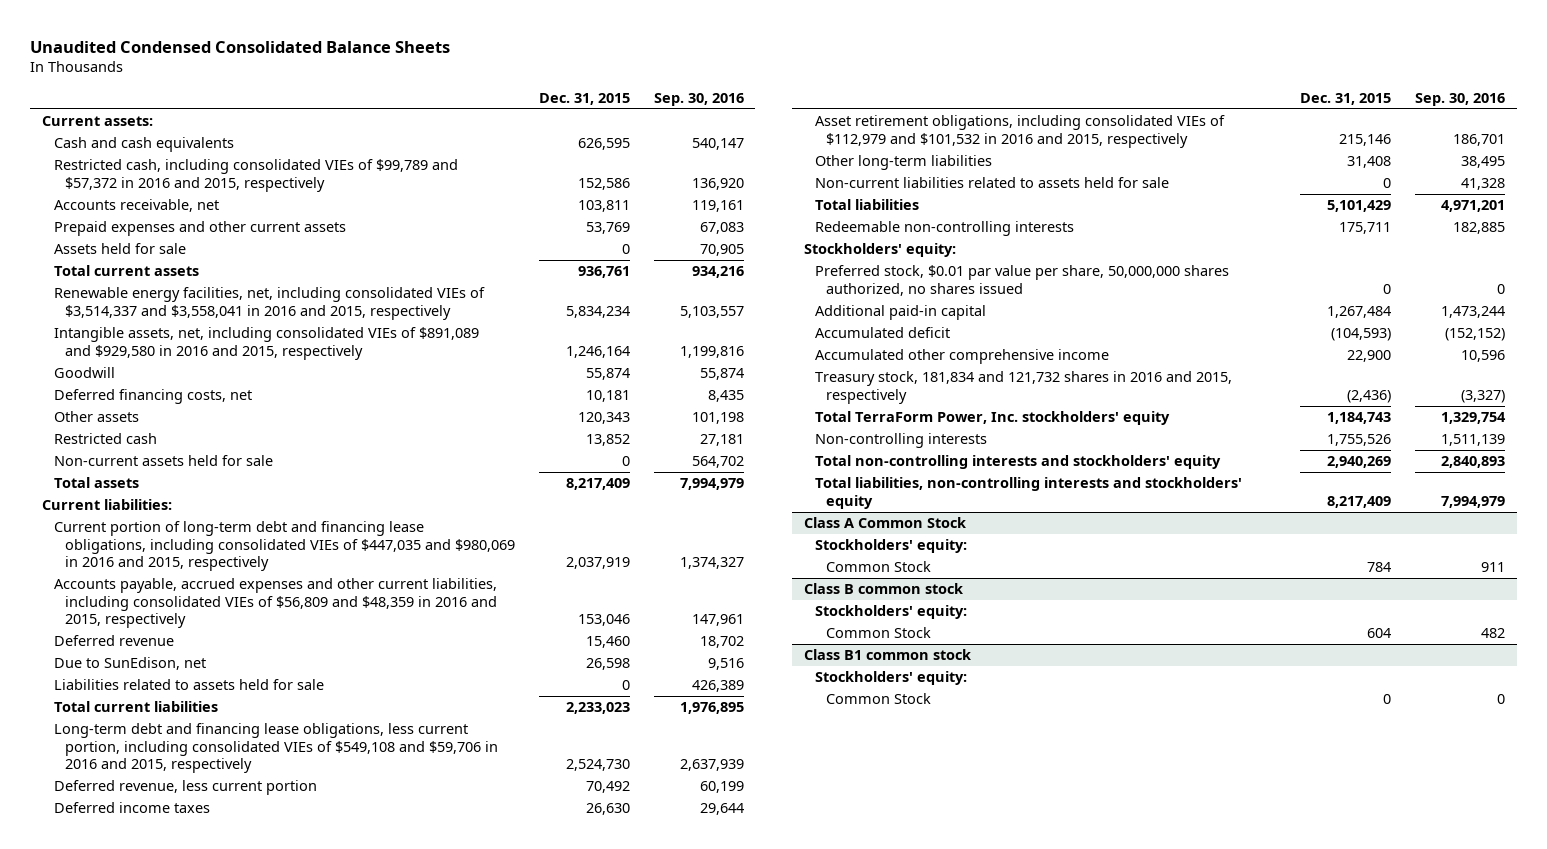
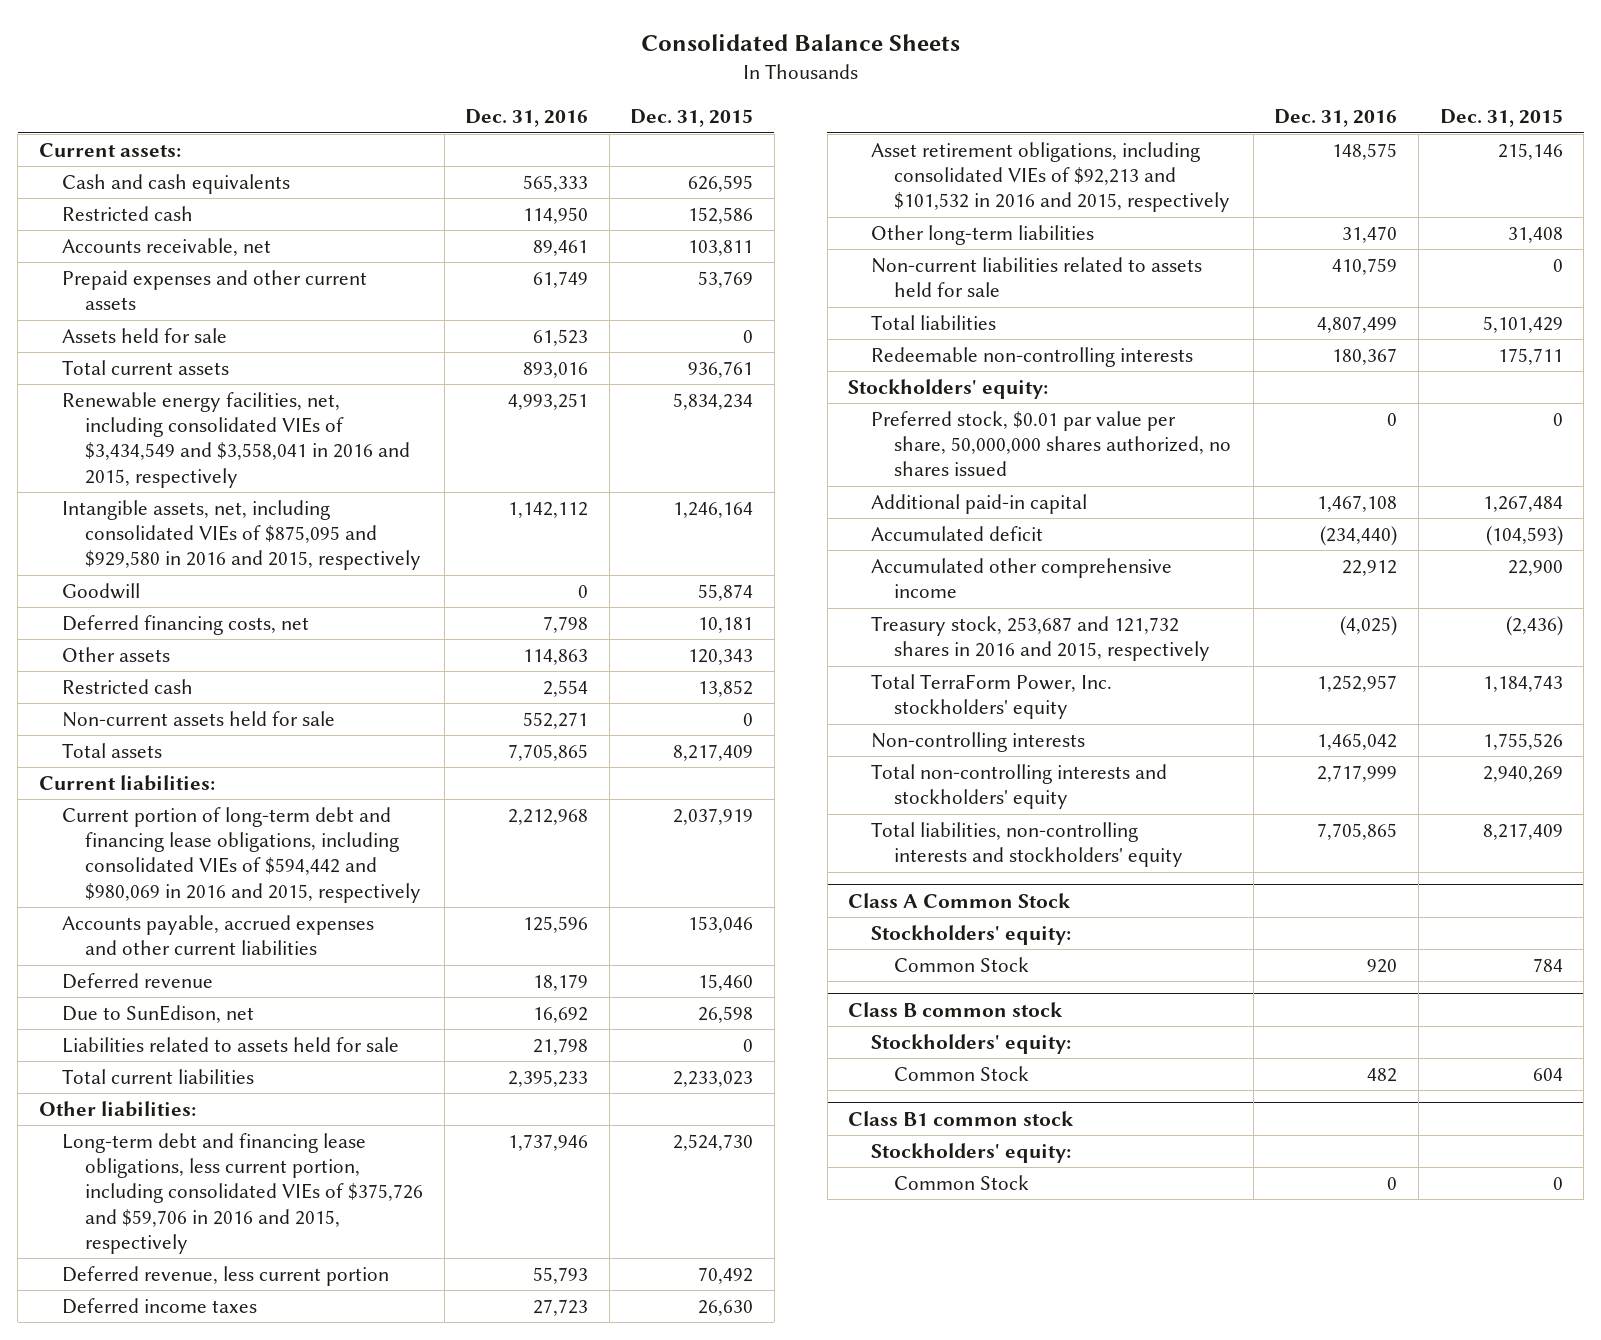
- Unaudited Condensed Consolidated Balance Sheets
+ Consolidated Balance Sheets
- | Dec. 31, 2015 | Sep. 30, 2016
+ | Dec. 31, 2016 | Dec. 31, 2015
- Restricted cash, including consolidated VIEs of $99,789 and $57,372 in 2016 and 2015, respectively | 152,586 | 136,920
+ Restricted cash | 114,950 | 152,586
- Renewable energy facilities, net, including consolidated VIEs of $3,514,337 and $3,558,041 in 2016 and 2015, respectively | 5,834,234 | 5,103,557
- Intangible assets, net, including consolidated VIEs of $891,089 and $929,580 in 2016 and 2015, respectively | 1,246,164 | 1,199,816
+ Renewable energy facilities, net, including consolidated VIEs of $3,434,549 and $3,558,041 in 2016 and 2015, respectively | 4,993,251 | 5,834,234
+ Intangible assets, net, including consolidated VIEs of $875,095 and $929,580 in 2016 and 2015, respectively | 1,142,112 | 1,246,164
- Current portion of long-term debt and financing lease obligations, including consolidated VIEs of $447,035 and $980,069 in 2016 and 2015, respectively | 2,037,919 | 1,374,327
- Accounts payable, accrued expenses and other current liabilities, including consolidated VIEs of $56,809 and $48,359 in 2016 and 2015, respectively | 153,046 | 147,961
+ Current portion of long-term debt and financing lease obligations, including consolidated VIEs of $594,442 and $980,069 in 2016 and 2015, respectively | 2,212,968 | 2,037,919
+ Accounts payable, accrued expenses and other current liabilities | 125,596 | 153,046
- Long-term debt and financing lease obligations, less current portion, including consolidated VIEs of $549,108 and $59,706 in 2016 and 2015, respectively | 2,524,730 | 2,637,939
+ Other liabilities:
+ Long-term debt and financing lease obligations, less current portion, including consolidated VIEs of $375,726 and $59,706 in 2016 and 2015, respectively | 1,737,946 | 2,524,730
- Asset retirement obligations, including consolidated VIEs of $112,979 and $101,532 in 2016 and 2015, respectively | 215,146 | 186,701
+ Asset retirement obligations, including consolidated VIEs of $92,213 and $101,532 in 2016 and 2015, respectively | 148,575 | 215,146
- Treasury stock, 181,834 and 121,732 shares in 2016 and 2015, respectively | (2,436) | (3,327)
+ Treasury stock, 253,687 and 121,732 shares in 2016 and 2015, respectively | (4,025) | (2,436)

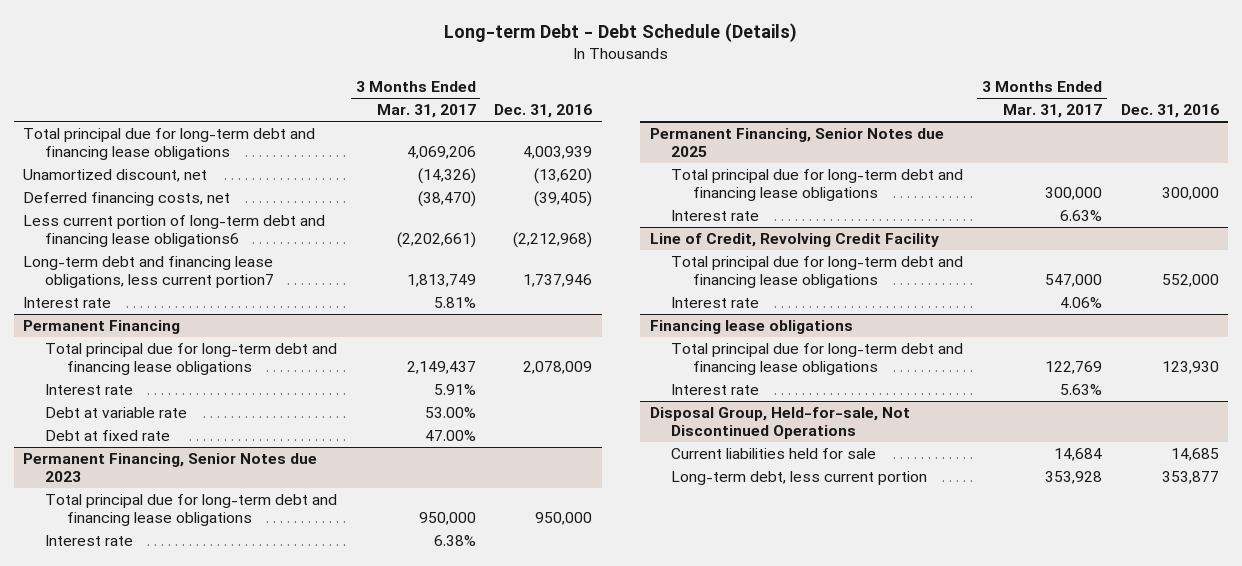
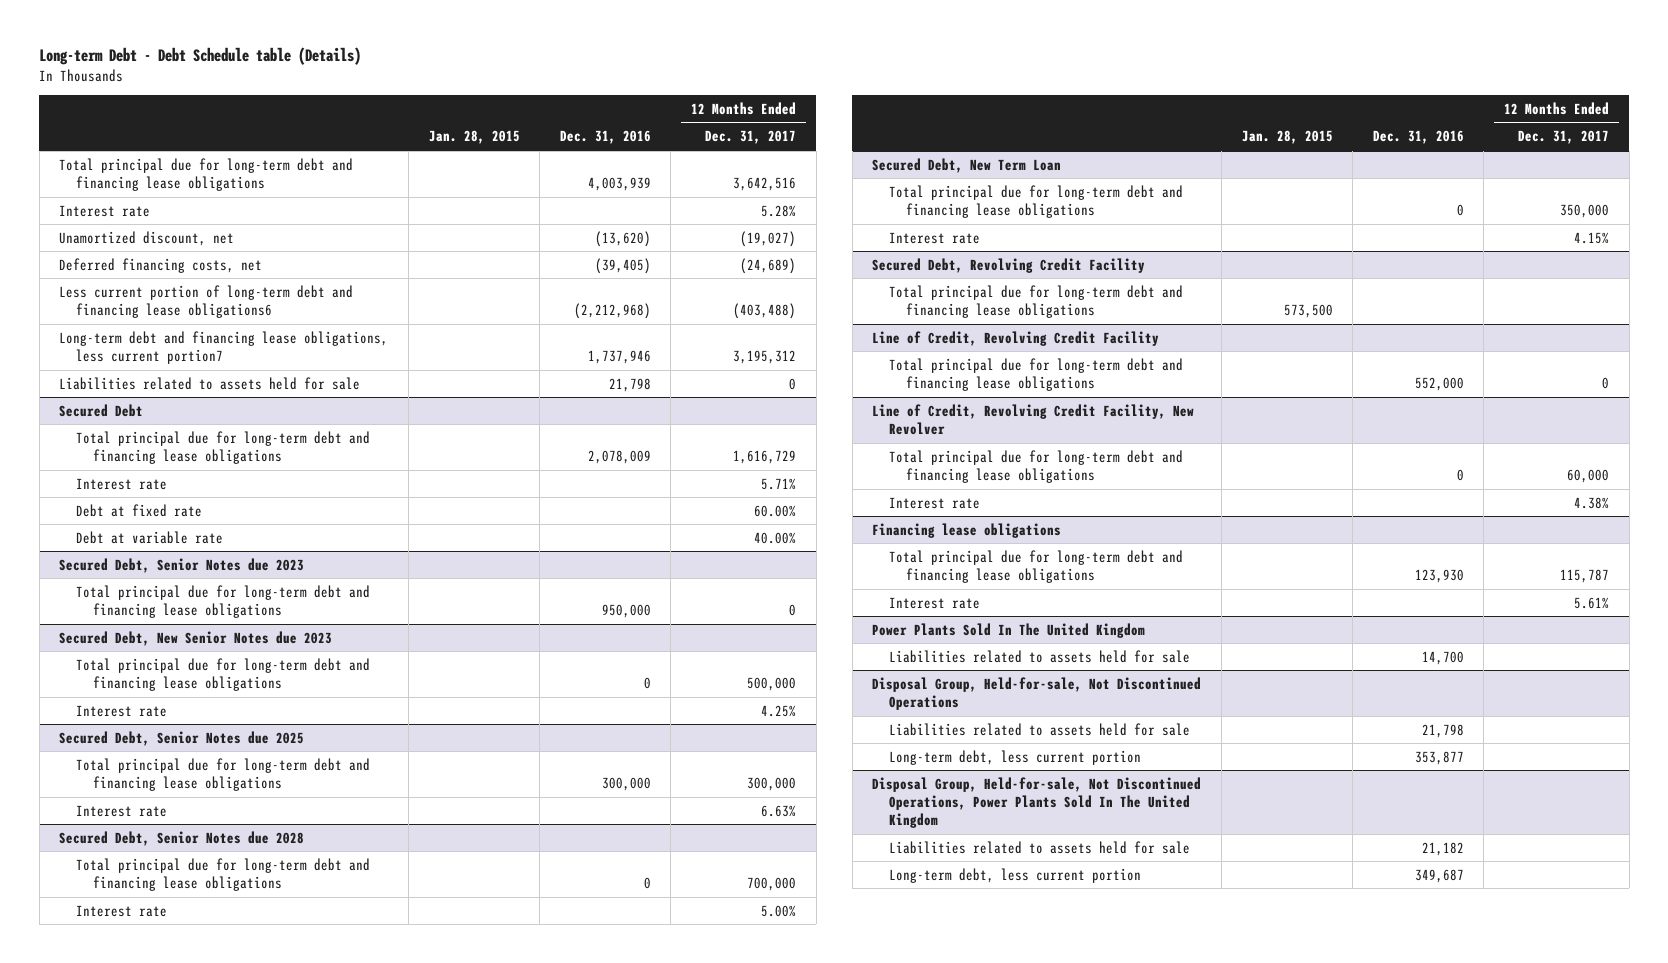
- Long-term Debt - Debt Schedule (Details)
+ Long-term Debt - Debt Schedule table (Details)
- | 3 Months Ended Mar. 31, 2017 | Dec. 31, 2016
+ | Jan. 28, 2015 | Dec. 31, 2016 | 12 Months Ended Dec. 31, 2017
moved up: Interest rate | | | 5.28%
- Permanent Financing
+ Liabilities related to assets held for sale | | 21,798 | 0
+ Secured Debt
- Debt at variable rate | 53.00% |
- Permanent Financing, Senior Notes due 2023
+ Debt at variable rate | | | 40.00%
+ Secured Debt, Senior Notes due 2023
+ Secured Debt, New Senior Notes due 2023
+ Total principal due for long-term debt and financing lease obligations | | 0 | 500,000
- Permanent Financing, Senior Notes due 2025
+ Secured Debt, Senior Notes due 2025
+ Secured Debt, Senior Notes due 2028
+ Total principal due for long-term debt and financing lease obligations | | 0 | 700,000
+ Interest rate | | | 5.00%
+ Secured Debt, New Term Loan
+ Total principal due for long-term debt and financing lease obligations | | 0 | 350,000
+ Interest rate | | | 4.15%
+ Secured Debt, Revolving Credit Facility
+ Total principal due for long-term debt and financing lease obligations | 573,500 | |
+ Line of Credit, Revolving Credit Facility, New Revolver
+ Total principal due for long-term debt and financing lease obligations | | 0 | 60,000
+ Power Plants Sold In The United Kingdom
+ Liabilities related to assets held for sale | | 14,700 |
@ Disposal Group, Held-for-sale, Not Discontinued Operations
- Current liabilities held for sale | 14,684 | 14,685
+ Liabilities related to assets held for sale | | 21,798 |
+ Disposal Group, Held-for-sale, Not Discontinued Operations, Power Plants Sold In The United Kingdom
+ Liabilities related to assets held for sale | | 21,182 |
+ Long-term debt, less current portion | | 349,687 |

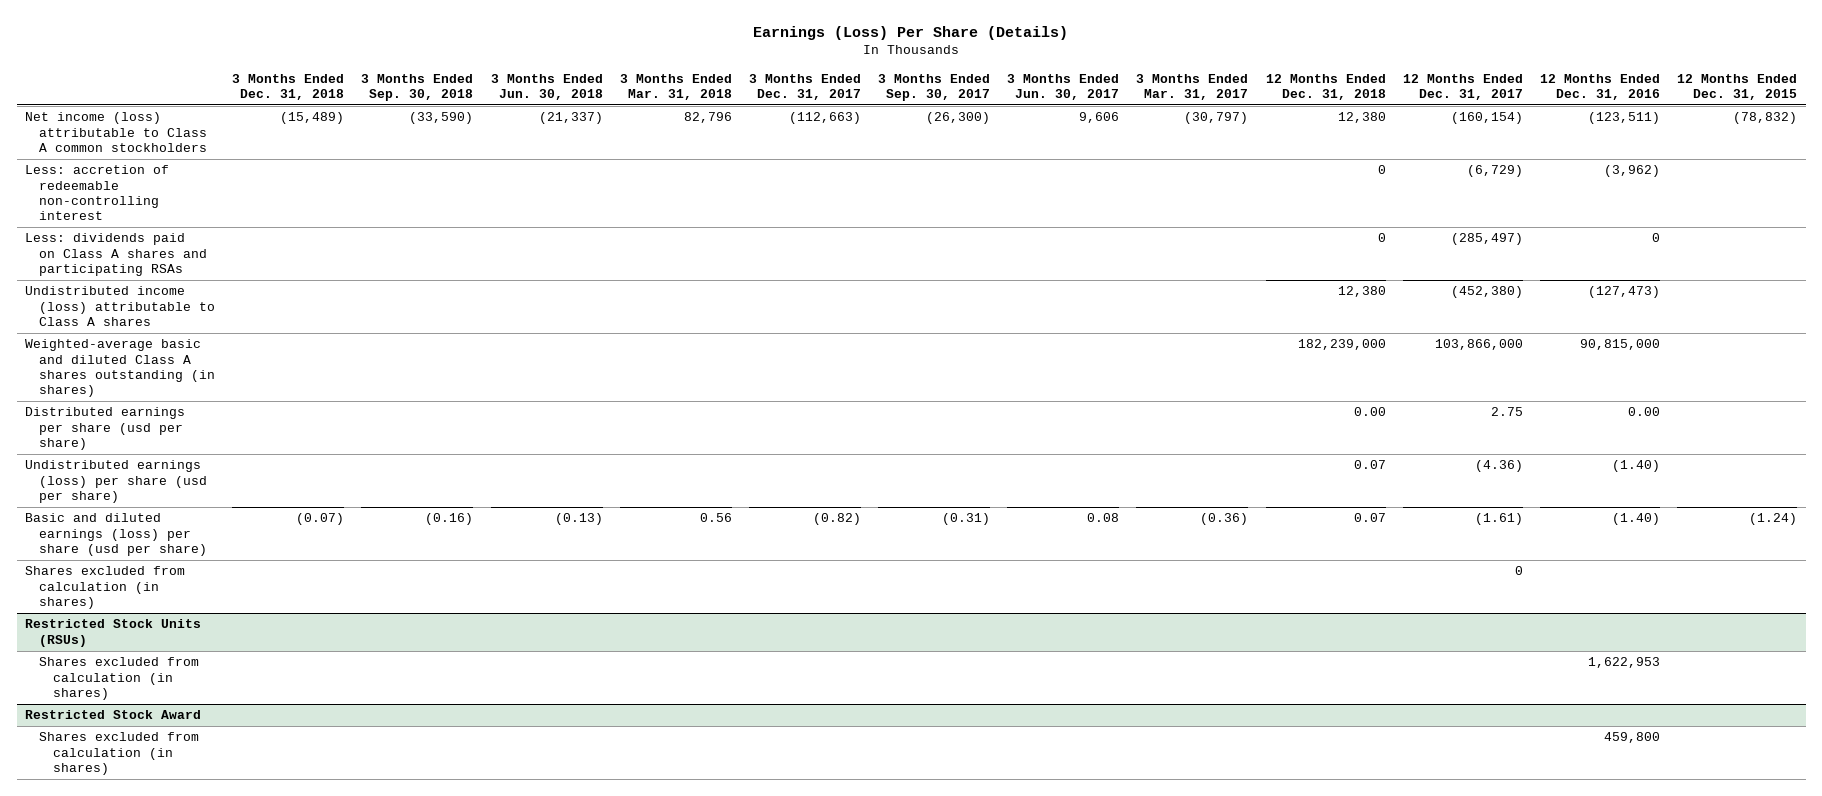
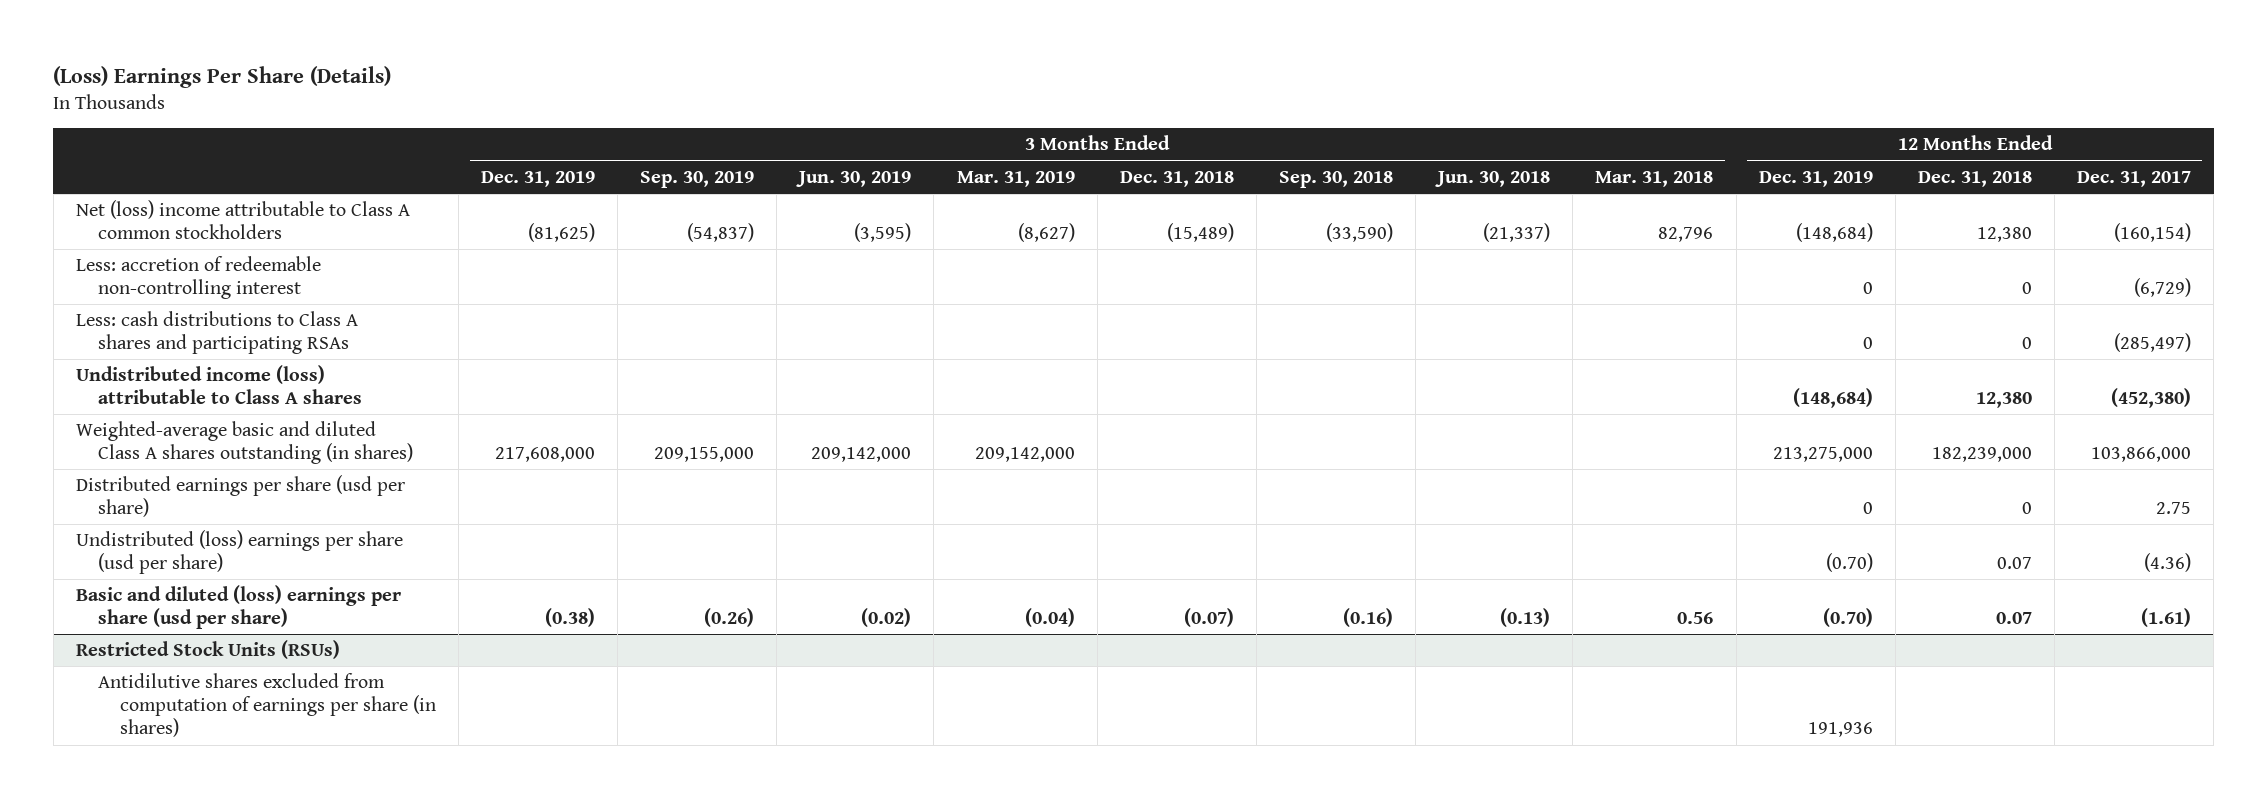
- Earnings (Loss) Per Share (Details)
+ (Loss) Earnings Per Share (Details)
- | 3 Months Ended Dec. 31, 2018 | 3 Months Ended Sep. 30, 2018 | 3 Months Ended Jun. 30, 2018 | 3 Months Ended Mar. 31, 2018 | 3 Months Ended Dec. 31, 2017 | 3 Months Ended Sep. 30, 2017 | 3 Months Ended Jun. 30, 2017 | 3 Months Ended Mar. 31, 2017 | 12 Months Ended Dec. 31, 2018 | 12 Months Ended Dec. 31, 2017 | 12 Months Ended Dec. 31, 2016 | 12 Months Ended Dec. 31, 2015
+ | 3 Months Ended Dec. 31, 2019 | 3 Months Ended Sep. 30, 2019 | 3 Months Ended Jun. 30, 2019 | 3 Months Ended Mar. 31, 2019 | 3 Months Ended Dec. 31, 2018 | 3 Months Ended Sep. 30, 2018 | 3 Months Ended Jun. 30, 2018 | 3 Months Ended Mar. 31, 2018 | 12 Months Ended Dec. 31, 2019 | 12 Months Ended Dec. 31, 2018 | 12 Months Ended Dec. 31, 2017
- Net income (loss) attributable to Class A common stockholders | (15,489) | (33,590) | (21,337) | 82,796 | (112,663) | (26,300) | 9,606 | (30,797) | 12,380 | (160,154) | (123,511) | (78,832)
+ Net (loss) income attributable to Class A common stockholders | (81,625) | (54,837) | (3,595) | (8,627) | (15,489) | (33,590) | (21,337) | 82,796 | (148,684) | 12,380 | (160,154)
- Less: dividends paid on Class A shares and participating RSAs | | | | | | | | | 0 | (285,497) | 0 |
+ Less: cash distributions to Class A shares and participating RSAs | | | | | | | | | 0 | 0 | (285,497)
- Distributed earnings per share (usd per share) | | | | | | | | | 0.00 | 2.75 | 0.00 |
- Undistributed earnings (loss) per share (usd per share) | | | | | | | | | 0.07 | (4.36) | (1.40) |
- Basic and diluted earnings (loss) per share (usd per share) | (0.07) | (0.16) | (0.13) | 0.56 | (0.82) | (0.31) | 0.08 | (0.36) | 0.07 | (1.61) | (1.40) | (1.24)
- Shares excluded from calculation (in shares) | | | | | | | | | | 0 | |
+ Distributed earnings per share (usd per share) | | | | | | | | | 0 | 0 | 2.75
+ Undistributed (loss) earnings per share (usd per share) | | | | | | | | | (0.70) | 0.07 | (4.36)
+ Basic and diluted (loss) earnings per share (usd per share) | (0.38) | (0.26) | (0.02) | (0.04) | (0.07) | (0.16) | (0.13) | 0.56 | (0.70) | 0.07 | (1.61)
@ Restricted Stock Units (RSUs)
- Shares excluded from calculation (in shares) | | | | | | | | | | | 1,622,953 |
- Restricted Stock Award
- Shares excluded from calculation (in shares) | | | | | | | | | | | 459,800 |
@ Restricted Stock Units (RSUs)
+ Antidilutive shares excluded from computation of earnings per share (in shares) | | | | | | | | | 191,936 | |

